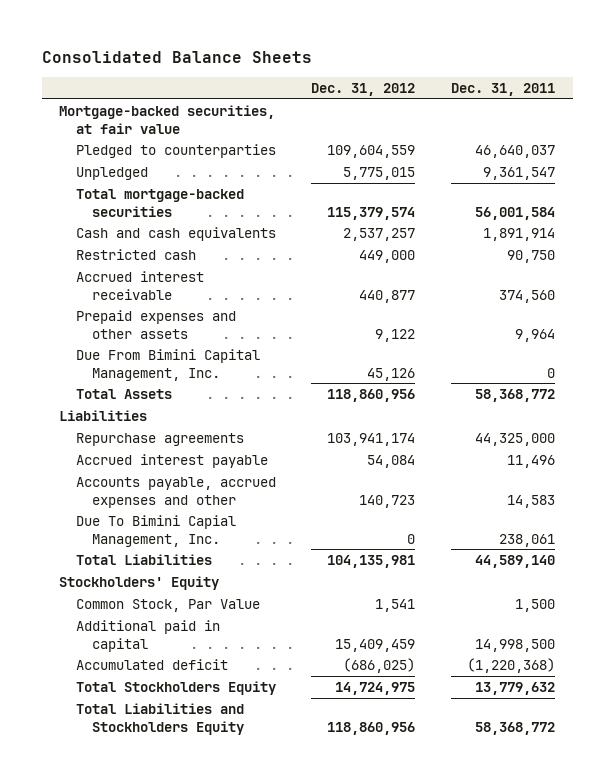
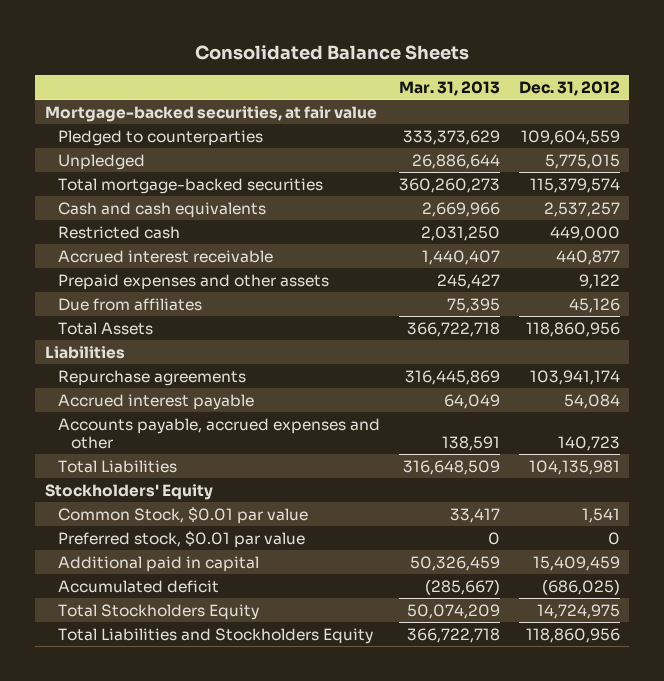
- | Dec. 31, 2012 | Dec. 31, 2011
+ | Mar. 31, 2013 | Dec. 31, 2012
- Due From Bimini Capital Management, Inc. | 45,126 | 0
+ Due from affiliates | 75,395 | 45,126
- Due To Bimini Capial Management, Inc. | 0 | 238,061
- Common Stock, Par Value | 1,541 | 1,500
+ Common Stock, $0.01 par value | 33,417 | 1,541
+ Preferred stock, $0.01 par value | 0 | 0

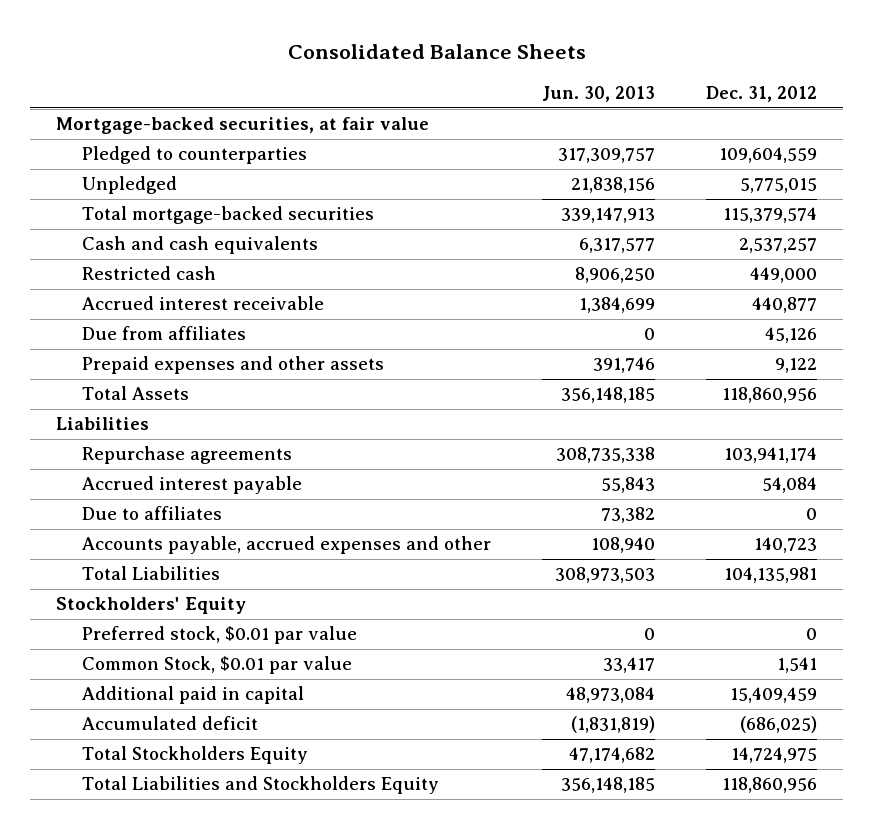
- | Mar. 31, 2013 | Dec. 31, 2012
+ | Jun. 30, 2013 | Dec. 31, 2012
moved down: Prepaid expenses and other assets | 391,746 | 9,122
+ Due to affiliates | 73,382 | 0
moved down: Common Stock, $0.01 par value | 33,417 | 1,541

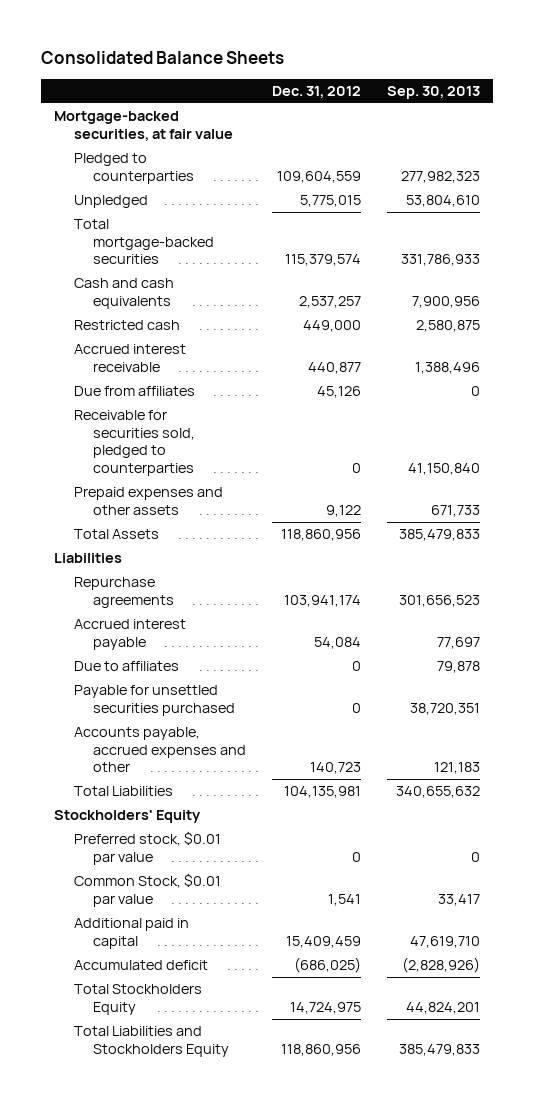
- | Jun. 30, 2013 | Dec. 31, 2012
+ | Dec. 31, 2012 | Sep. 30, 2013
+ Receivable for securities sold, pledged to counterparties | 0 | 41,150,840
+ Payable for unsettled securities purchased | 0 | 38,720,351

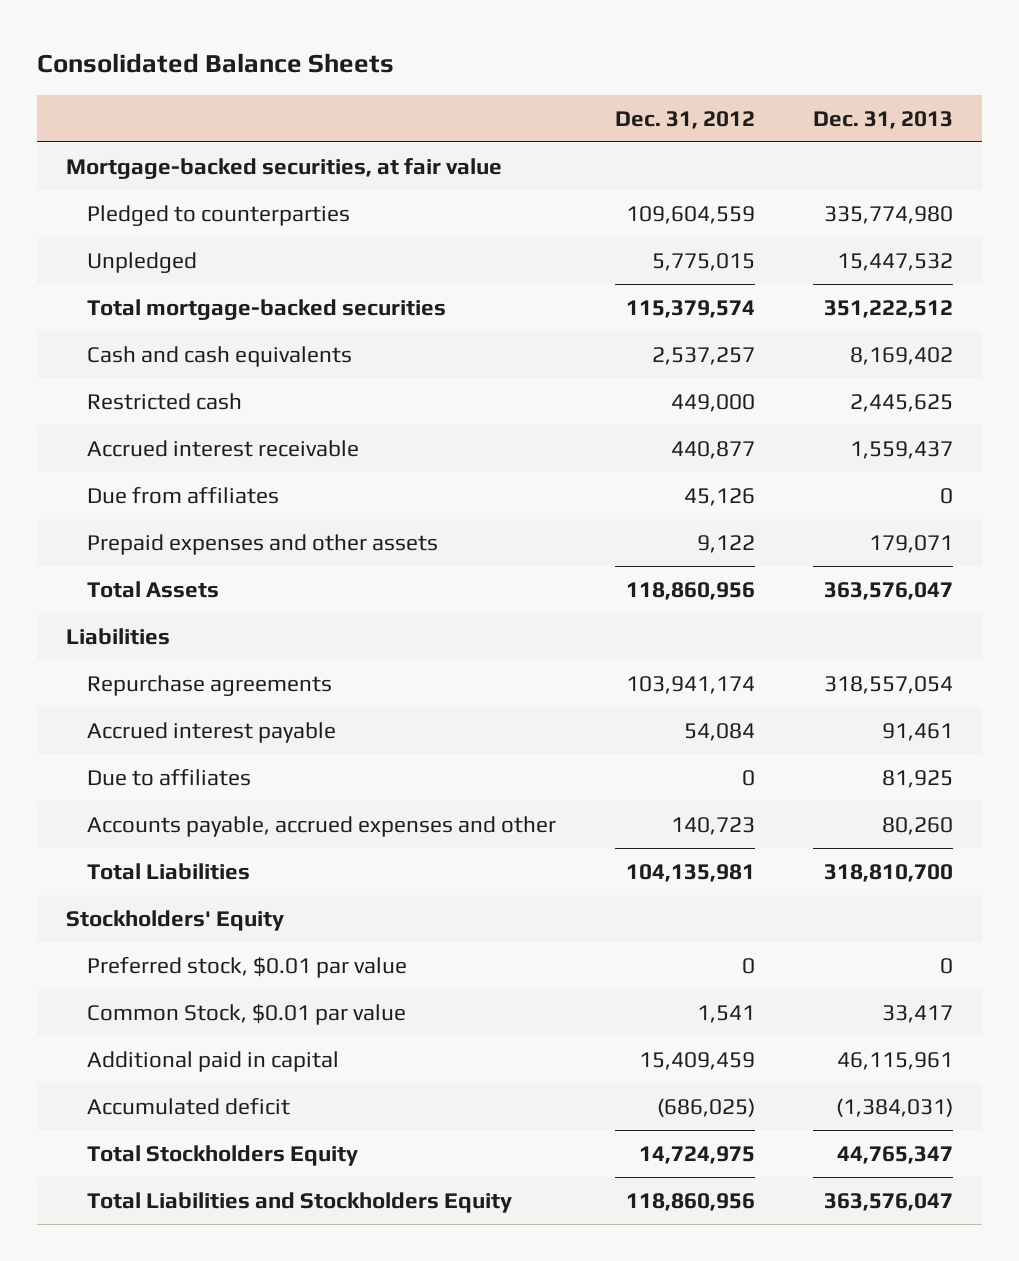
- | Dec. 31, 2012 | Sep. 30, 2013
+ | Dec. 31, 2012 | Dec. 31, 2013
- Receivable for securities sold, pledged to counterparties | 0 | 41,150,840
- Payable for unsettled securities purchased | 0 | 38,720,351

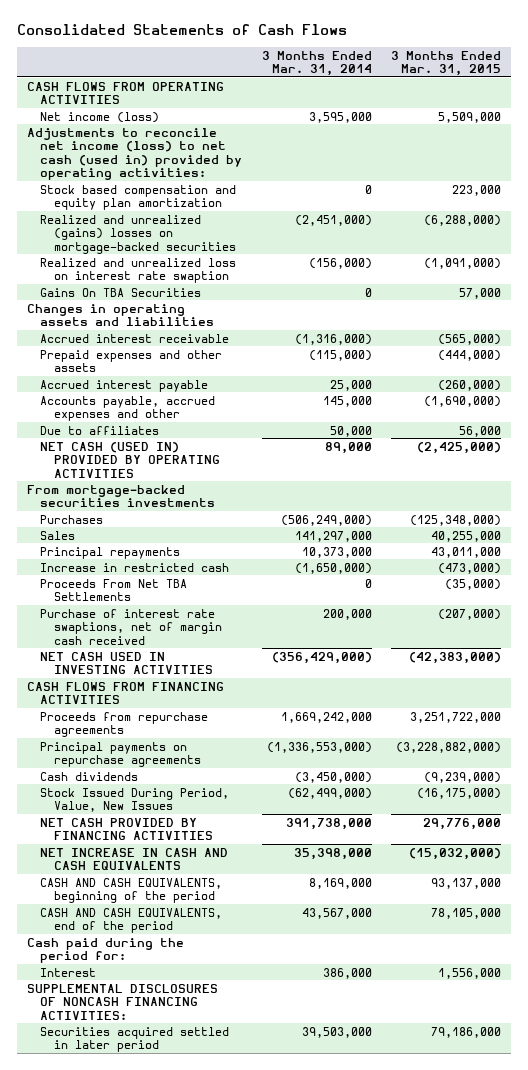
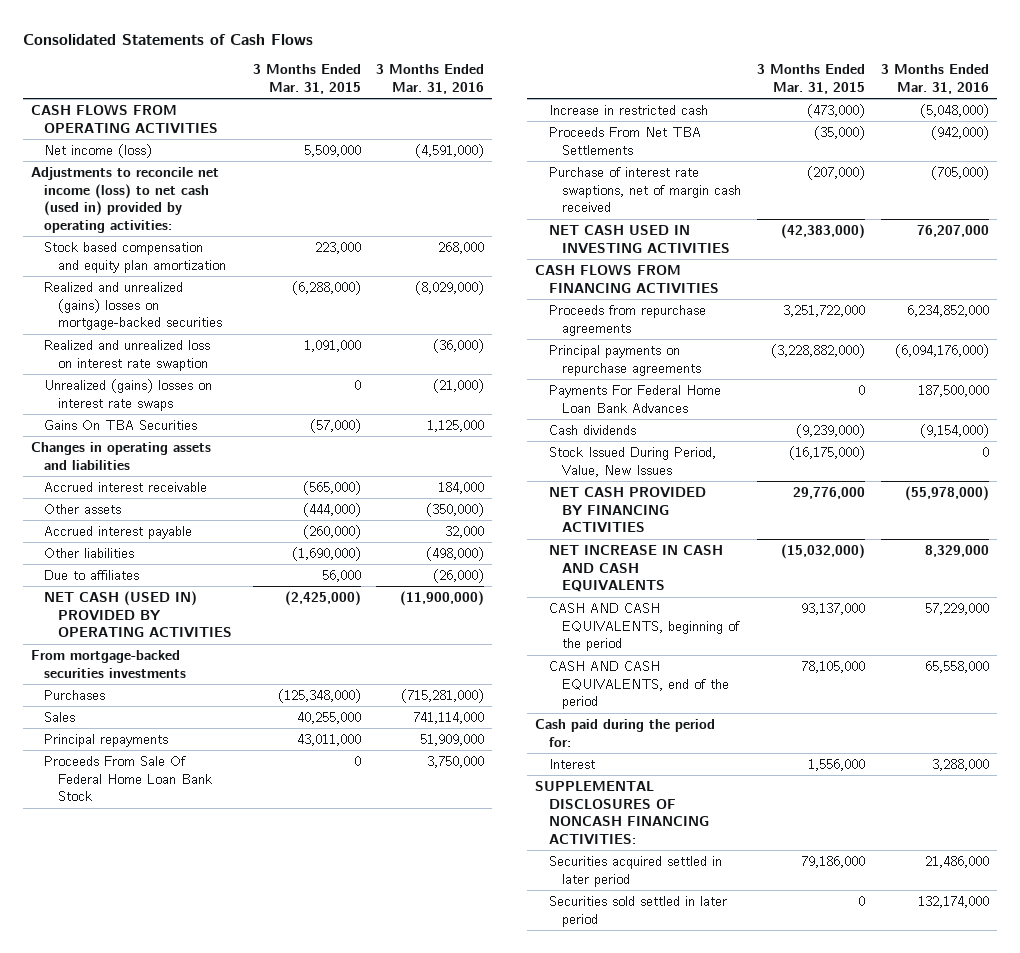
- | 3 Months Ended Mar. 31, 2014 | 3 Months Ended Mar. 31, 2015
+ | 3 Months Ended Mar. 31, 2015 | 3 Months Ended Mar. 31, 2016
- Realized and unrealized loss on interest rate swaption | (156,000) | (1,091,000)
- Gains On TBA Securities | 0 | 57,000
+ Realized and unrealized loss on interest rate swaption | 1,091,000 | (36,000)
+ Unrealized (gains) losses on interest rate swaps | 0 | (21,000)
+ Gains On TBA Securities | (57,000) | 1,125,000
- Prepaid expenses and other assets | (115,000) | (444,000)
+ Other assets | (444,000) | (350,000)
- Accounts payable, accrued expenses and other | 145,000 | (1,690,000)
+ Other liabilities | (1,690,000) | (498,000)
+ Proceeds From Sale Of Federal Home Loan Bank Stock | 0 | 3,750,000
+ Payments For Federal Home Loan Bank Advances | 0 | 187,500,000
+ Securities sold settled in later period | 0 | 132,174,000

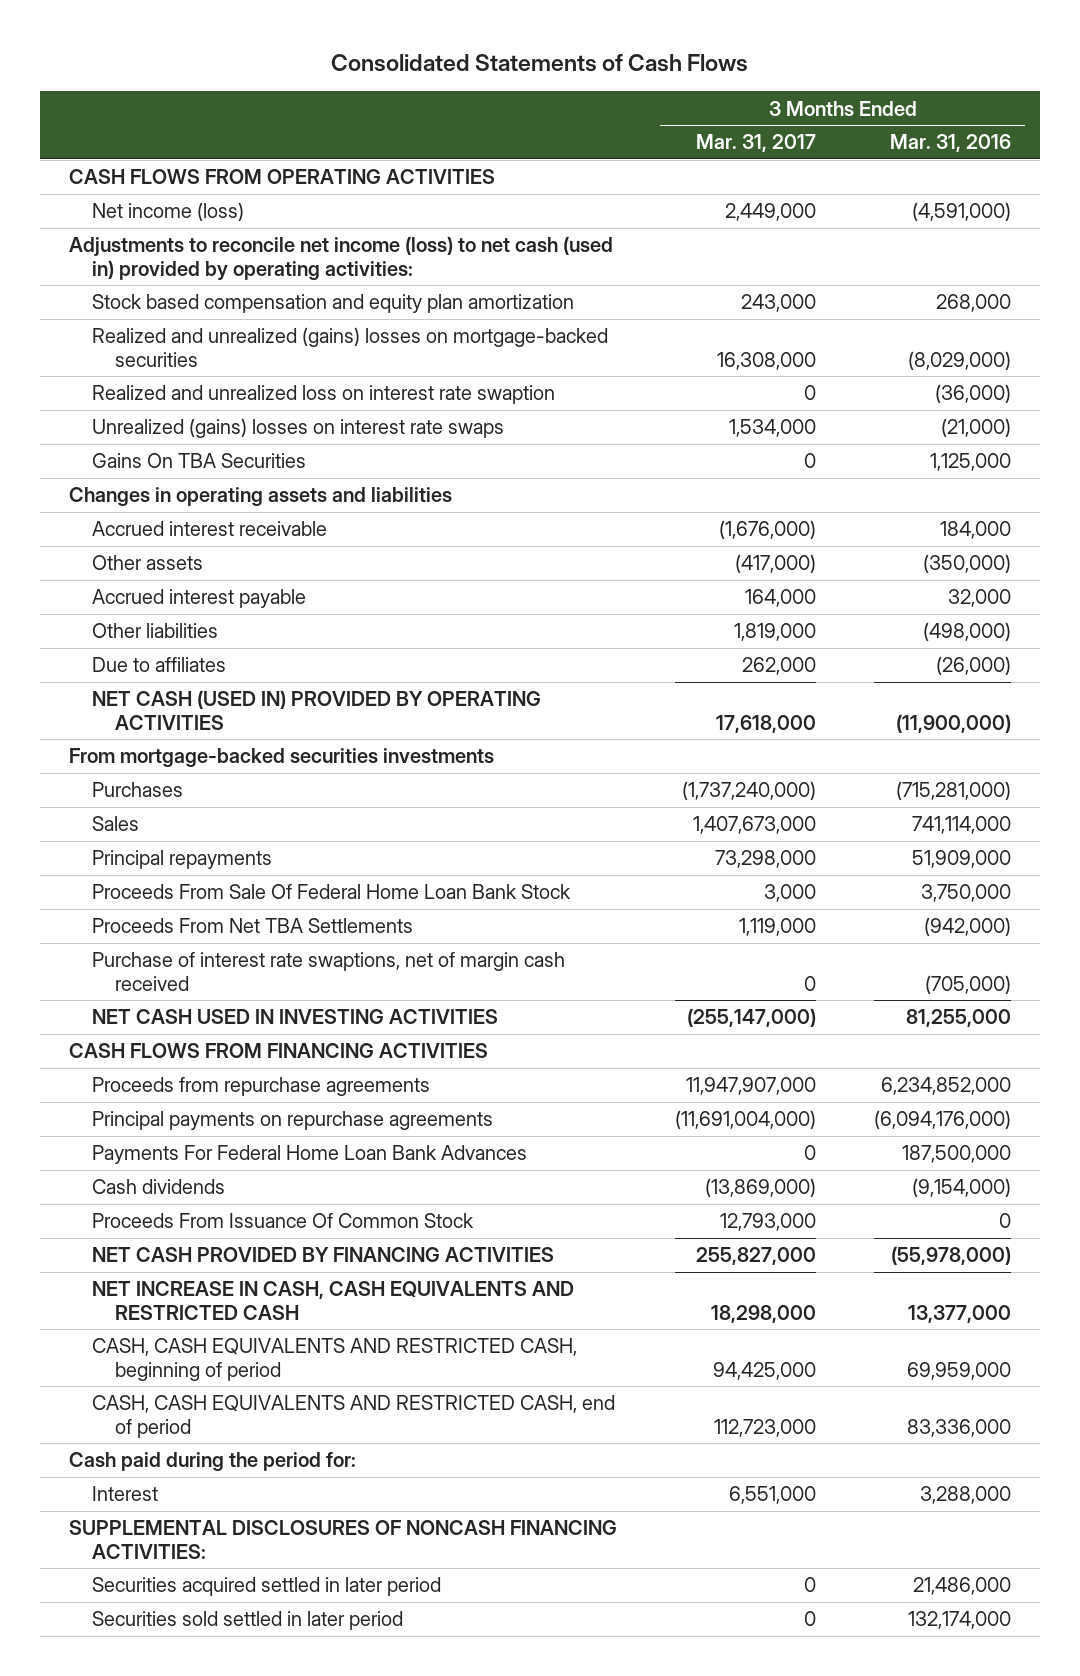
- | 3 Months Ended Mar. 31, 2015 | 3 Months Ended Mar. 31, 2016
+ | 3 Months Ended Mar. 31, 2017 | 3 Months Ended Mar. 31, 2016
- Increase in restricted cash | (473,000) | (5,048,000)
- NET CASH USED IN INVESTING ACTIVITIES | (42,383,000) | 76,207,000
+ NET CASH USED IN INVESTING ACTIVITIES | (255,147,000) | 81,255,000
- Stock Issued During Period, Value, New Issues | (16,175,000) | 0
+ Proceeds From Issuance Of Common Stock | 12,793,000 | 0
- NET INCREASE IN CASH AND CASH EQUIVALENTS | (15,032,000) | 8,329,000
- CASH AND CASH EQUIVALENTS, beginning of the period | 93,137,000 | 57,229,000
- CASH AND CASH EQUIVALENTS, end of the period | 78,105,000 | 65,558,000
+ NET INCREASE IN CASH, CASH EQUIVALENTS AND RESTRICTED CASH | 18,298,000 | 13,377,000
+ CASH, CASH EQUIVALENTS AND RESTRICTED CASH, beginning of period | 94,425,000 | 69,959,000
+ CASH, CASH EQUIVALENTS AND RESTRICTED CASH, end of period | 112,723,000 | 83,336,000

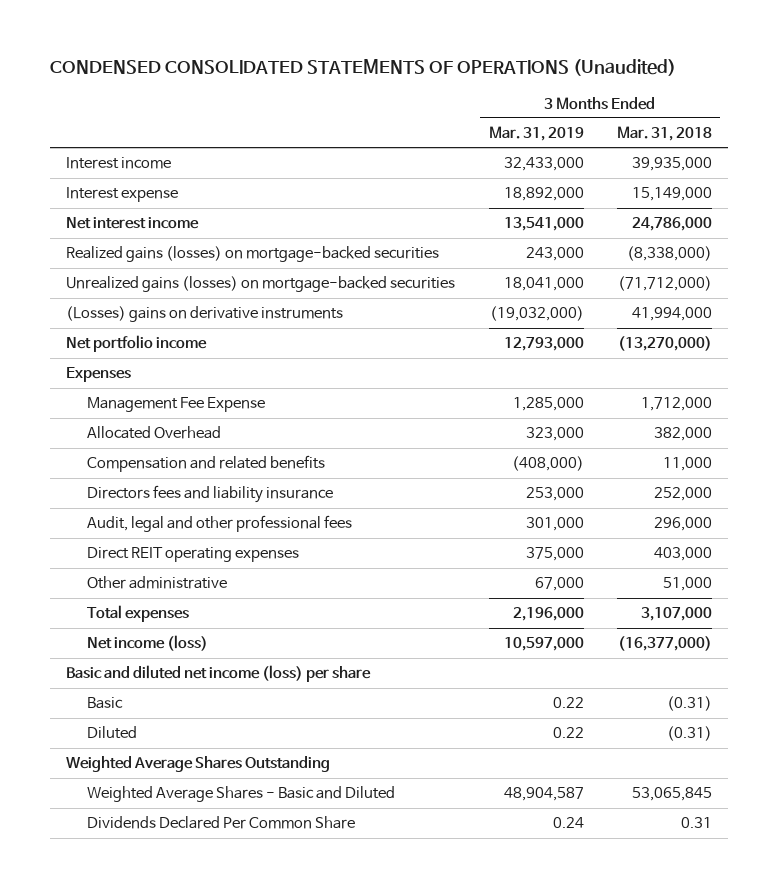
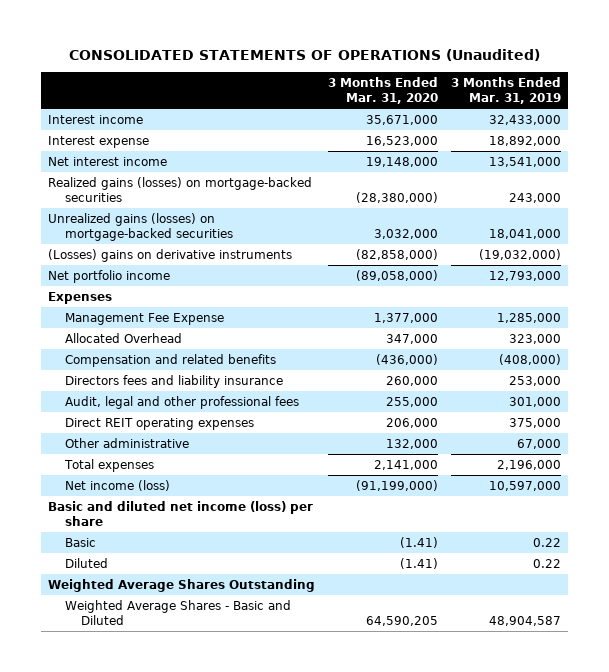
- CONDENSED CONSOLIDATED STATEMENTS OF OPERATIONS (Unaudited)
+ CONSOLIDATED STATEMENTS OF OPERATIONS (Unaudited)
- | 3 Months Ended Mar. 31, 2019 | 3 Months Ended Mar. 31, 2018
+ | 3 Months Ended Mar. 31, 2020 | 3 Months Ended Mar. 31, 2019
- Dividends Declared Per Common Share | 0.24 | 0.31

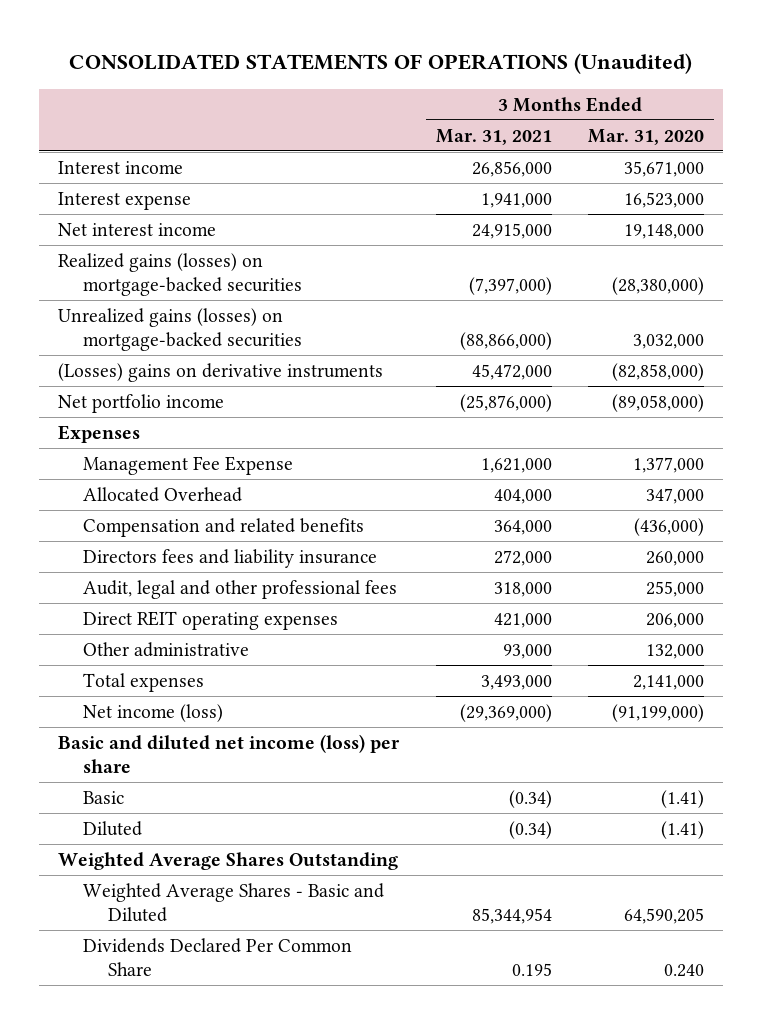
- | 3 Months Ended Mar. 31, 2020 | 3 Months Ended Mar. 31, 2019
+ | 3 Months Ended Mar. 31, 2021 | 3 Months Ended Mar. 31, 2020
+ Dividends Declared Per Common Share | 0.195 | 0.240

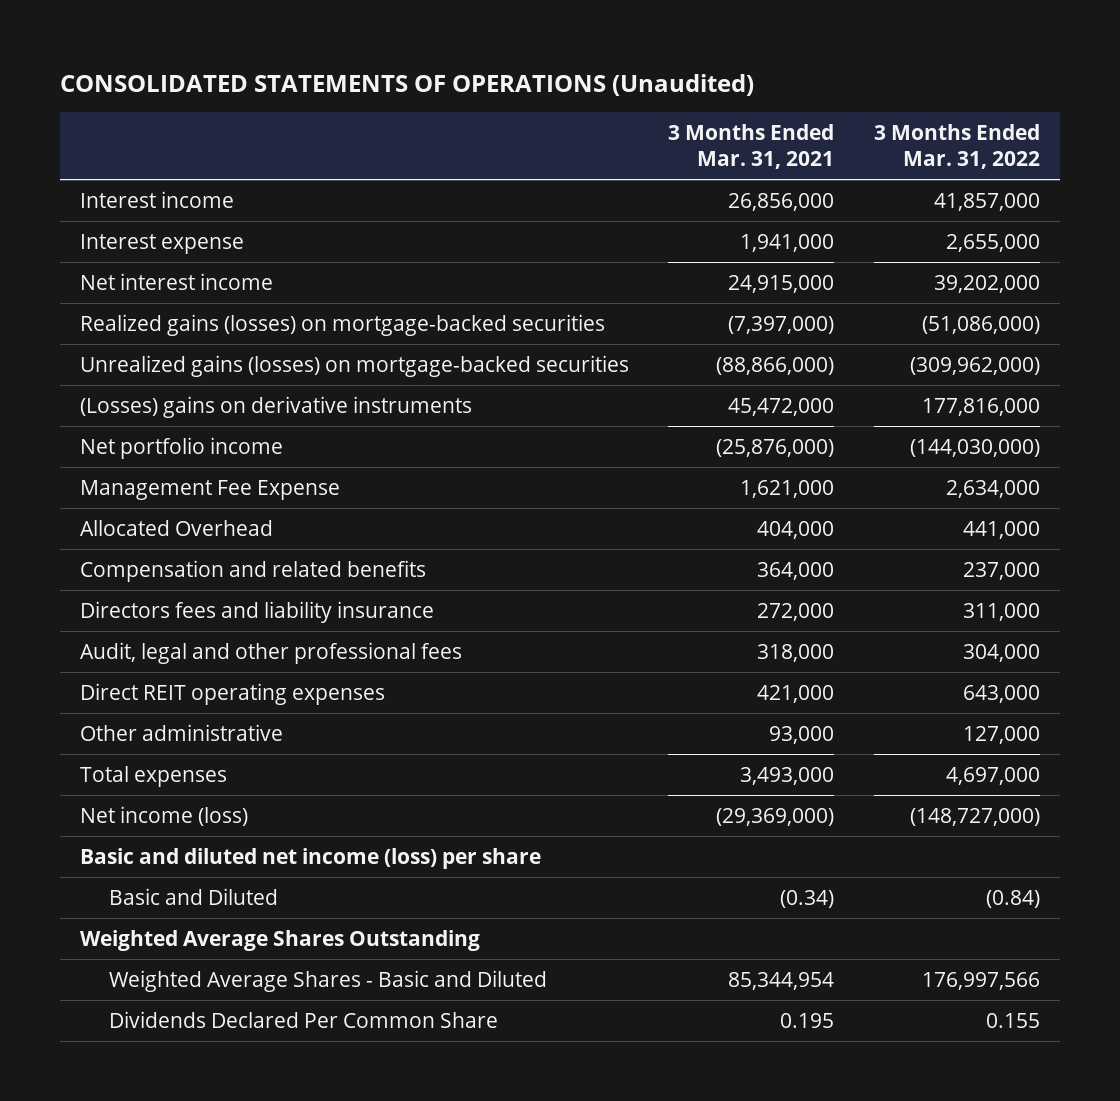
- | 3 Months Ended Mar. 31, 2021 | 3 Months Ended Mar. 31, 2020
+ | 3 Months Ended Mar. 31, 2021 | 3 Months Ended Mar. 31, 2022
- Expenses
- Basic | (0.34) | (1.41)
- Diluted | (0.34) | (1.41)
+ Basic and Diluted | (0.34) | (0.84)

